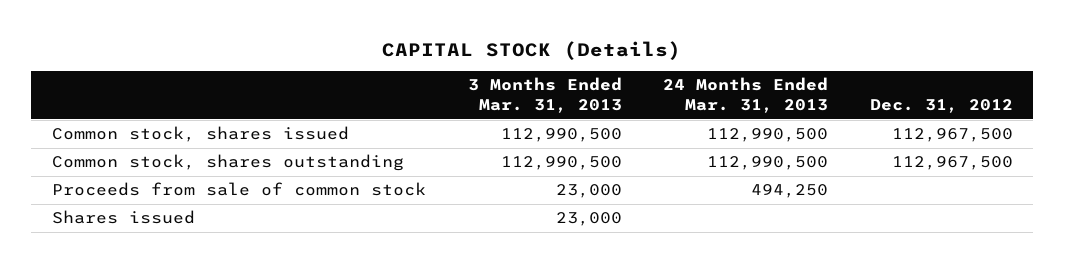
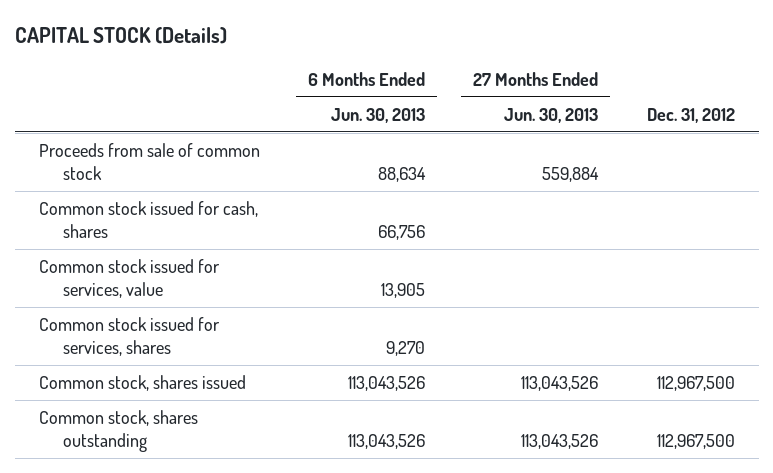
- | 3 Months Ended Mar. 31, 2013 | 24 Months Ended Mar. 31, 2013 | Dec. 31, 2012
+ | 6 Months Ended Jun. 30, 2013 | 27 Months Ended Jun. 30, 2013 | Dec. 31, 2012
moved up: Proceeds from sale of common stock | 88,634 | 559,884 |
+ Common stock issued for cash, shares | 66,756 | |
+ Common stock issued for services, value | 13,905 | |
+ Common stock issued for services, shares | 9,270 | |
- Shares issued | 23,000 | |

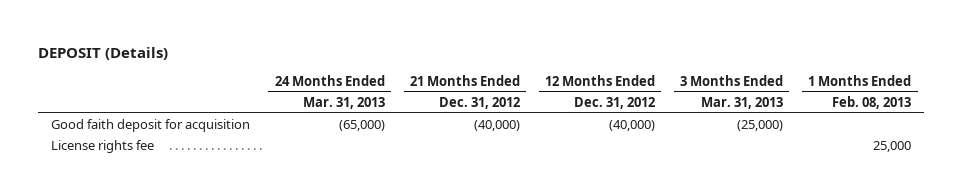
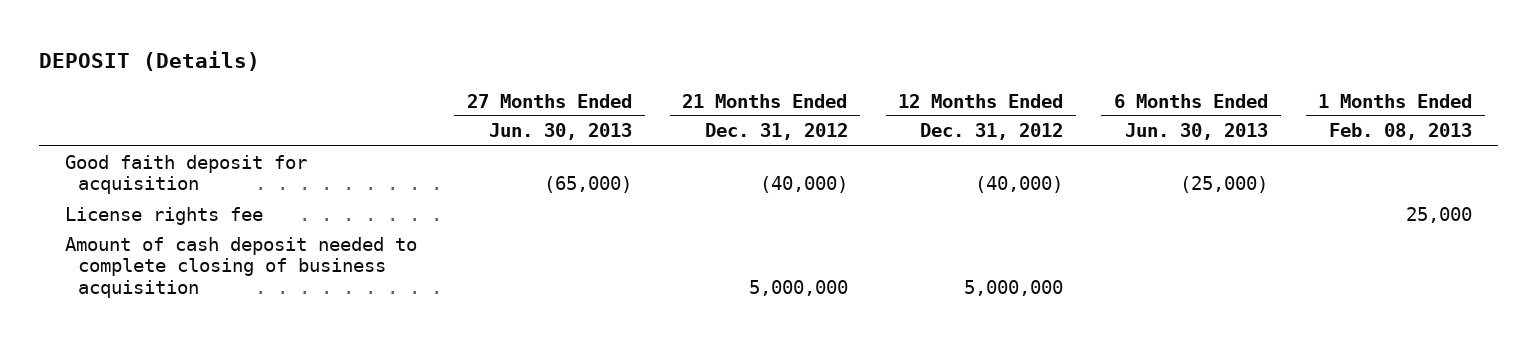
- | 24 Months Ended Mar. 31, 2013 | 21 Months Ended Dec. 31, 2012 | 12 Months Ended Dec. 31, 2012 | 3 Months Ended Mar. 31, 2013 | 1 Months Ended Feb. 08, 2013
+ | 27 Months Ended Jun. 30, 2013 | 21 Months Ended Dec. 31, 2012 | 12 Months Ended Dec. 31, 2012 | 6 Months Ended Jun. 30, 2013 | 1 Months Ended Feb. 08, 2013
+ Amount of cash deposit needed to complete closing of business acquisition | | 5,000,000 | 5,000,000 | |

